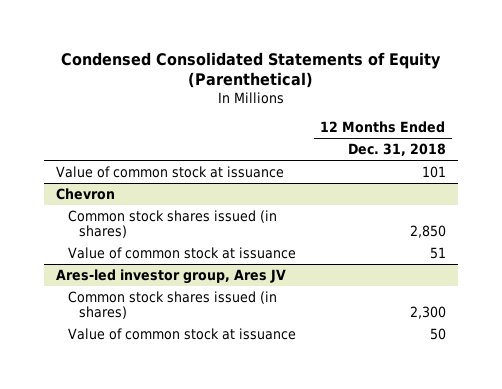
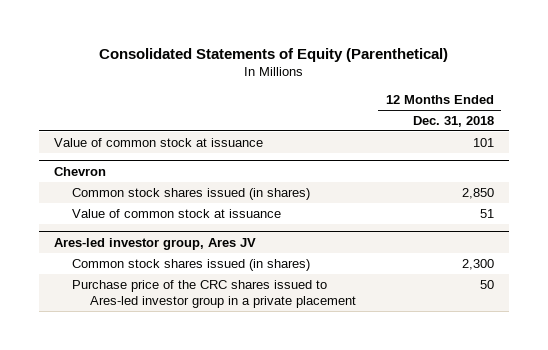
- Condensed Consolidated Statements of Equity (Parenthetical)
+ Consolidated Statements of Equity (Parenthetical)
@ Ares-led investor group, Ares JV
- Value of common stock at issuance | 50
+ Purchase price of the CRC shares issued to Ares-led investor group in a private placement | 50

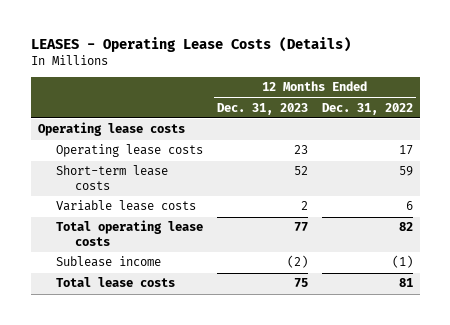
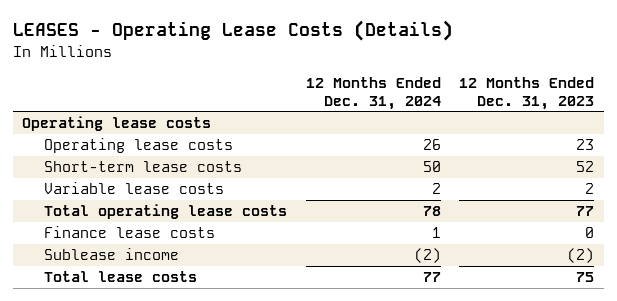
- | 12 Months Ended Dec. 31, 2023 | 12 Months Ended Dec. 31, 2022
+ | 12 Months Ended Dec. 31, 2024 | 12 Months Ended Dec. 31, 2023
+ Finance lease costs | 1 | 0

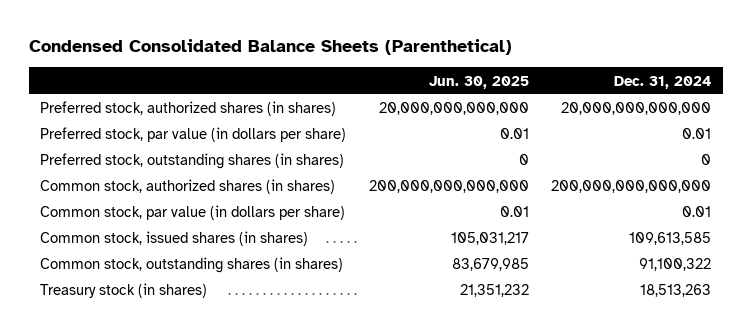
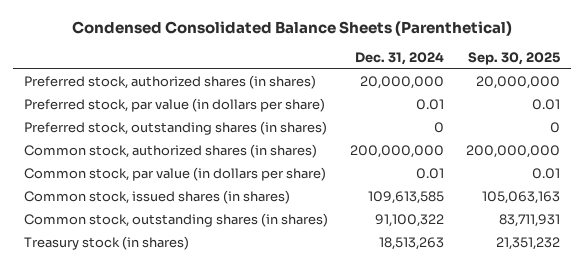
- | Jun. 30, 2025 | Dec. 31, 2024
+ | Dec. 31, 2024 | Sep. 30, 2025
- Preferred stock, authorized shares (in shares) | 20,000,000,000,000 | 20,000,000,000,000
+ Preferred stock, authorized shares (in shares) | 20,000,000 | 20,000,000
- Common stock, authorized shares (in shares) | 200,000,000,000,000 | 200,000,000,000,000
+ Common stock, authorized shares (in shares) | 200,000,000 | 200,000,000

